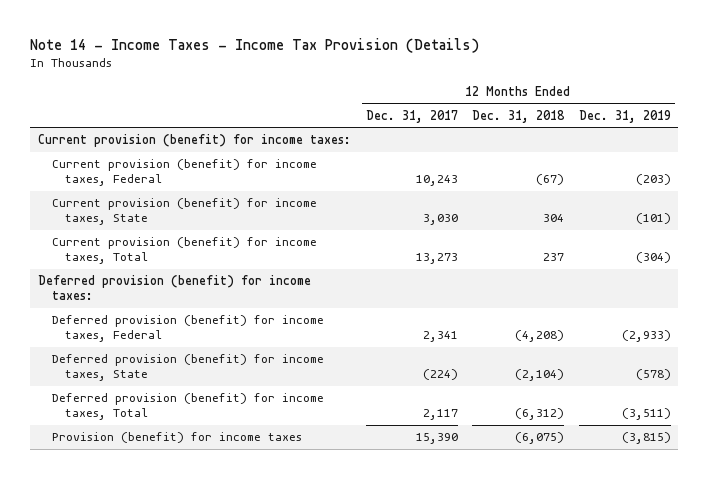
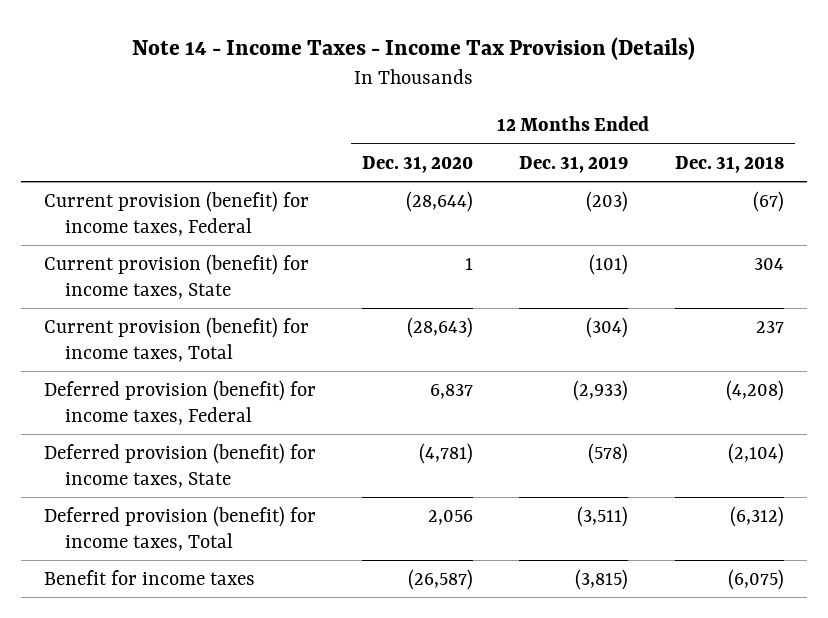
- | 12 Months Ended Dec. 31, 2017 | 12 Months Ended Dec. 31, 2018 | 12 Months Ended Dec. 31, 2019
+ | 12 Months Ended Dec. 31, 2020 | 12 Months Ended Dec. 31, 2019 | 12 Months Ended Dec. 31, 2018
- Current provision (benefit) for income taxes:
- Deferred provision (benefit) for income taxes:
- Provision (benefit) for income taxes | 15,390 | (6,075) | (3,815)
+ Benefit for income taxes | (26,587) | (3,815) | (6,075)

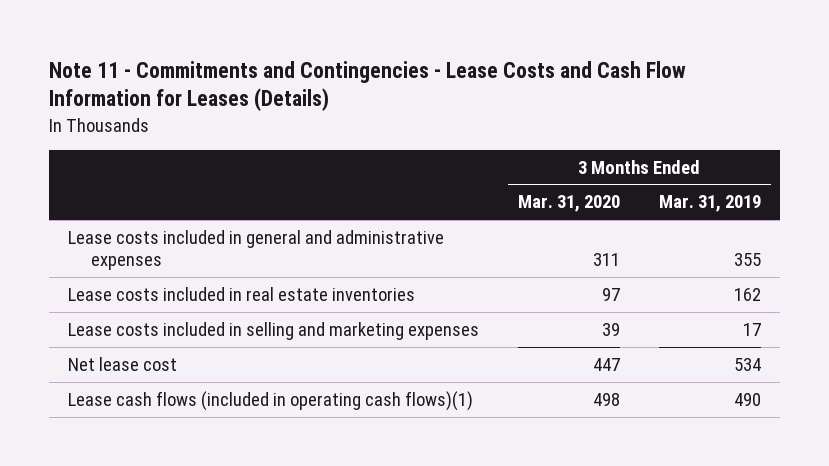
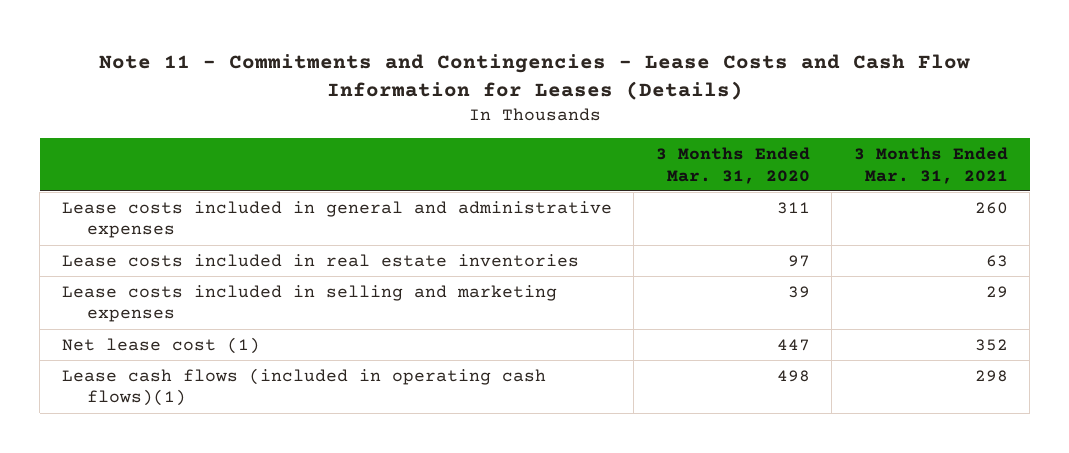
- | 3 Months Ended Mar. 31, 2020 | 3 Months Ended Mar. 31, 2019
+ | 3 Months Ended Mar. 31, 2020 | 3 Months Ended Mar. 31, 2021
- Net lease cost | 447 | 534
+ Net lease cost (1) | 447 | 352

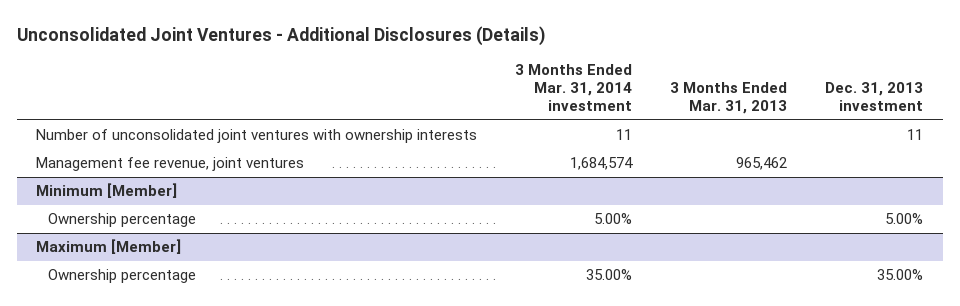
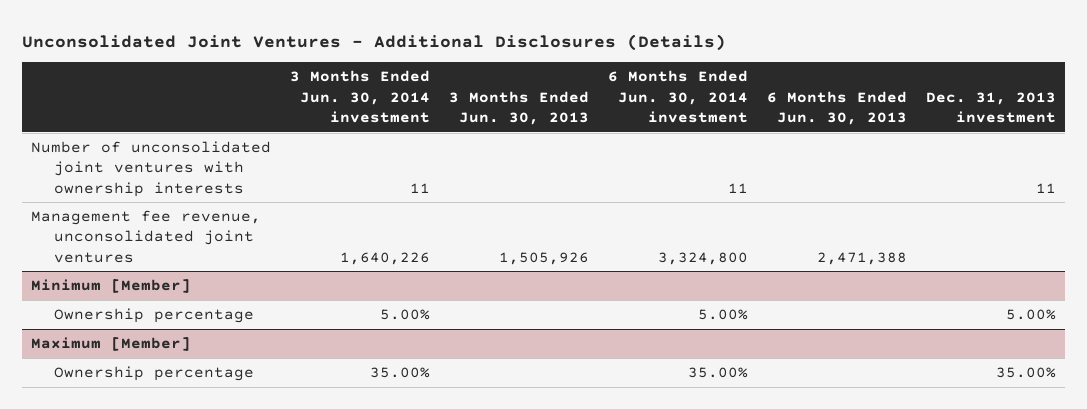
- | 3 Months Ended Mar. 31, 2014 investment | 3 Months Ended Mar. 31, 2013 | Dec. 31, 2013 investment
+ | 3 Months Ended Jun. 30, 2014 investment | 3 Months Ended Jun. 30, 2013 | 6 Months Ended Jun. 30, 2014 investment | 6 Months Ended Jun. 30, 2013 | Dec. 31, 2013 investment
- Management fee revenue, joint ventures | 1,684,574 | 965,462 |
+ Management fee revenue, unconsolidated joint ventures | 1,640,226 | 1,505,926 | 3,324,800 | 2,471,388 |

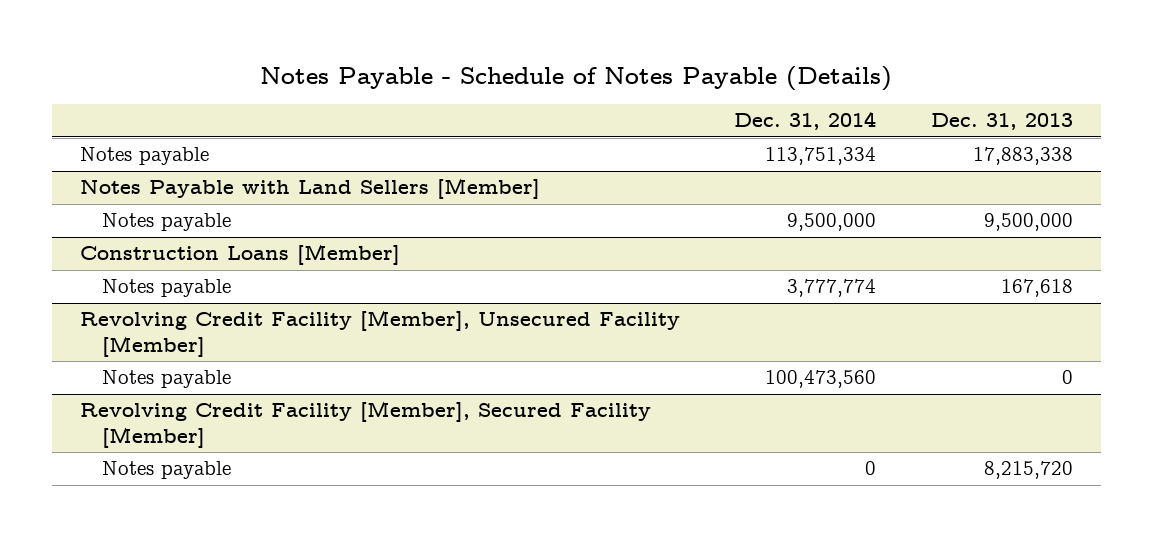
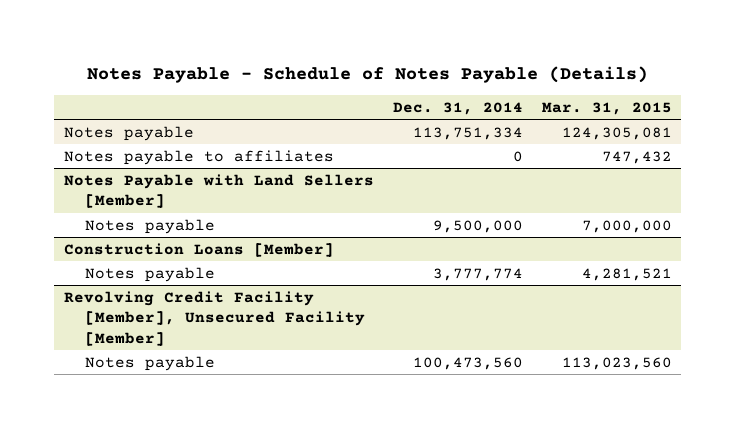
- | Dec. 31, 2014 | Dec. 31, 2013
+ | Dec. 31, 2014 | Mar. 31, 2015
+ Notes payable to affiliates | 0 | 747,432
- Revolving Credit Facility [Member], Secured Facility [Member]
- Notes payable | 0 | 8,215,720

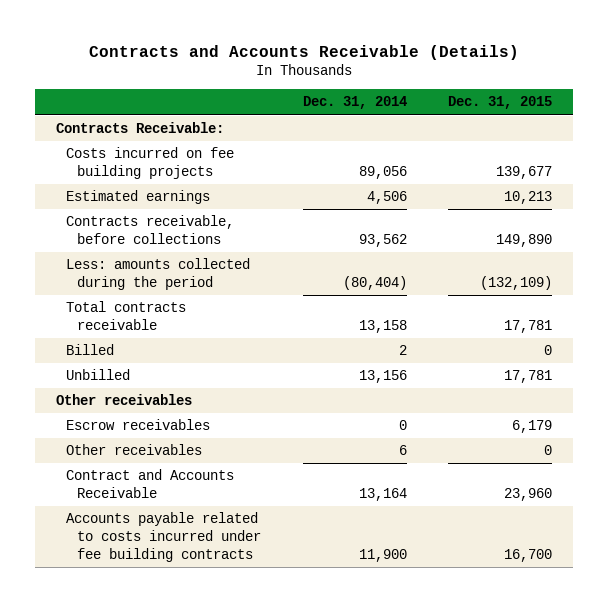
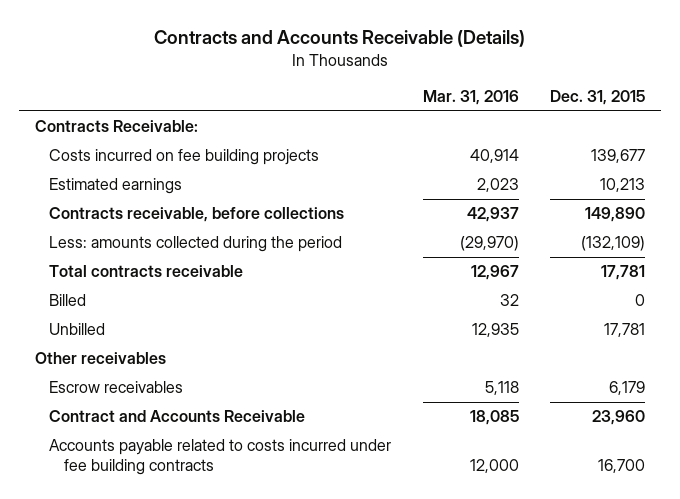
- | Dec. 31, 2014 | Dec. 31, 2015
+ | Mar. 31, 2016 | Dec. 31, 2015
- Other receivables | 6 | 0

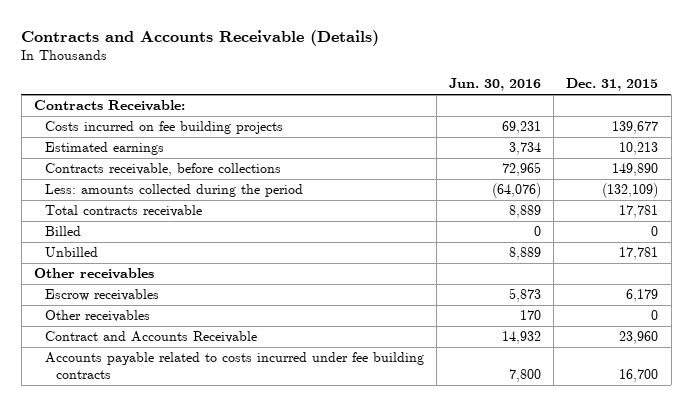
- | Mar. 31, 2016 | Dec. 31, 2015
+ | Jun. 30, 2016 | Dec. 31, 2015
+ Other receivables | 170 | 0

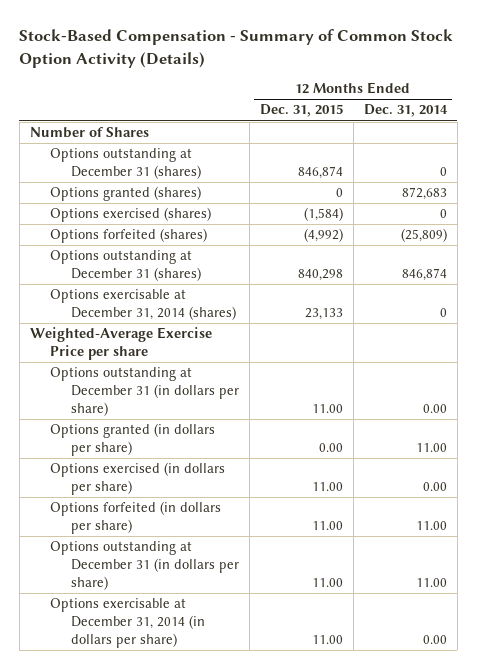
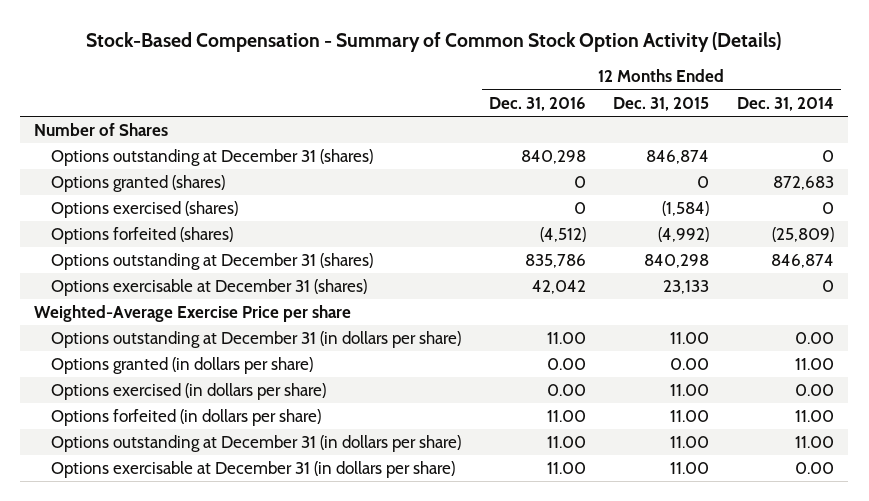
- | 12 Months Ended Dec. 31, 2015 | 12 Months Ended Dec. 31, 2014
+ | 12 Months Ended Dec. 31, 2016 | 12 Months Ended Dec. 31, 2015 | 12 Months Ended Dec. 31, 2014
- Options exercisable at December 31, 2014 (shares) | 23,133 | 0
+ Options exercisable at December 31 (shares) | 42,042 | 23,133 | 0
- Options exercisable at December 31, 2014 (in dollars per share) | 11.00 | 0.00
+ Options exercisable at December 31 (in dollars per share) | 11.00 | 11.00 | 0.00

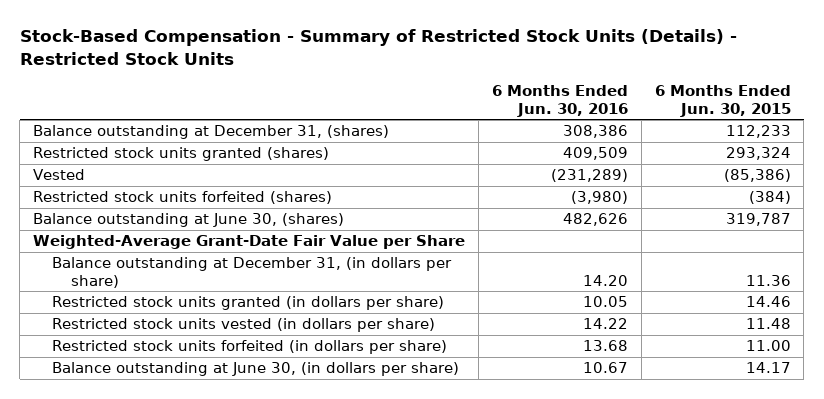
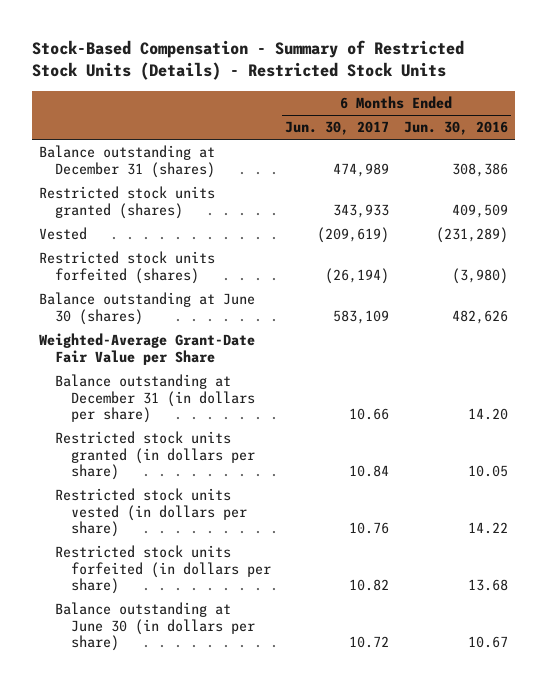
- | 6 Months Ended Jun. 30, 2016 | 6 Months Ended Jun. 30, 2015
+ | 6 Months Ended Jun. 30, 2017 | 6 Months Ended Jun. 30, 2016
- Balance outstanding at December 31, (shares) | 308,386 | 112,233
+ Balance outstanding at December 31 (shares) | 474,989 | 308,386
- Balance outstanding at June 30, (shares) | 482,626 | 319,787
+ Balance outstanding at June 30 (shares) | 583,109 | 482,626
- Balance outstanding at December 31, (in dollars per share) | 14.20 | 11.36
+ Balance outstanding at December 31 (in dollars per share) | 10.66 | 14.20
- Balance outstanding at June 30, (in dollars per share) | 10.67 | 14.17
+ Balance outstanding at June 30 (in dollars per share) | 10.72 | 10.67

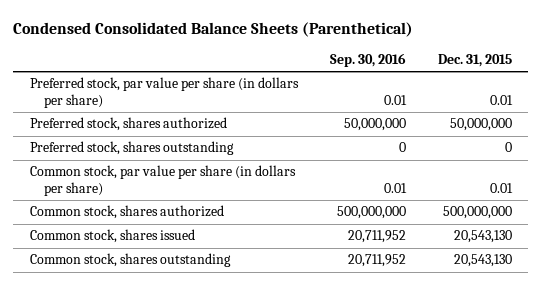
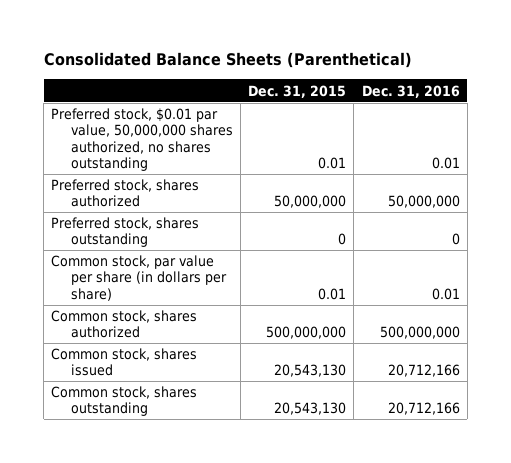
- Condensed Consolidated Balance Sheets (Parenthetical)
+ Consolidated Balance Sheets (Parenthetical)
- | Sep. 30, 2016 | Dec. 31, 2015
+ | Dec. 31, 2015 | Dec. 31, 2016
- Preferred stock, par value per share (in dollars per share) | 0.01 | 0.01
+ Preferred stock, $0.01 par value, 50,000,000 shares authorized, no shares outstanding | 0.01 | 0.01

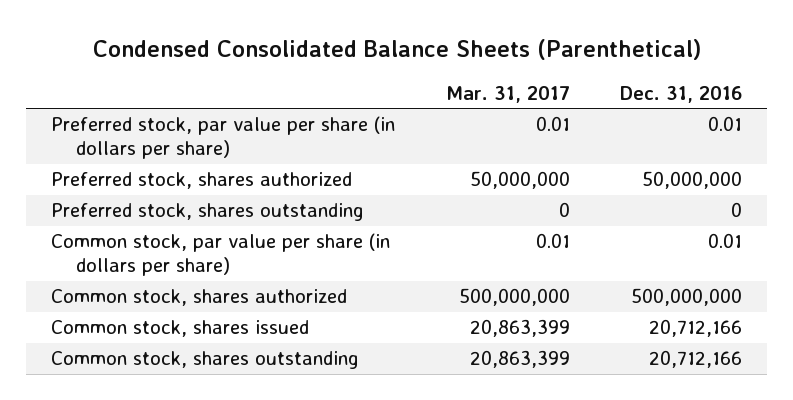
- Consolidated Balance Sheets (Parenthetical)
+ Condensed Consolidated Balance Sheets (Parenthetical)
- | Dec. 31, 2015 | Dec. 31, 2016
+ | Mar. 31, 2017 | Dec. 31, 2016
- Preferred stock, $0.01 par value, 50,000,000 shares authorized, no shares outstanding | 0.01 | 0.01
+ Preferred stock, par value per share (in dollars per share) | 0.01 | 0.01

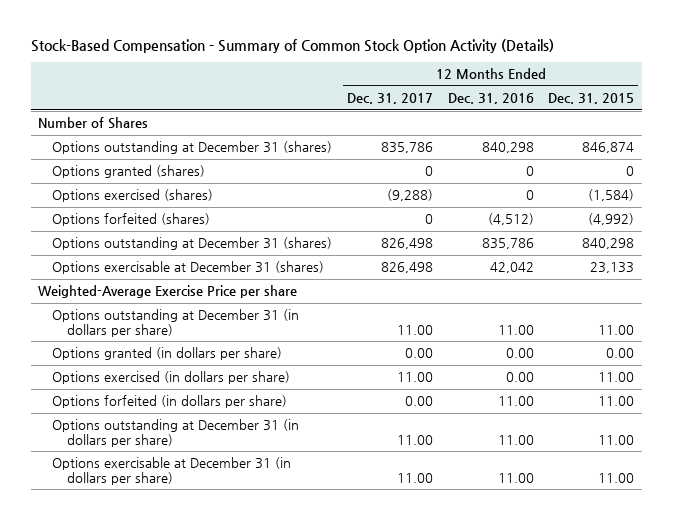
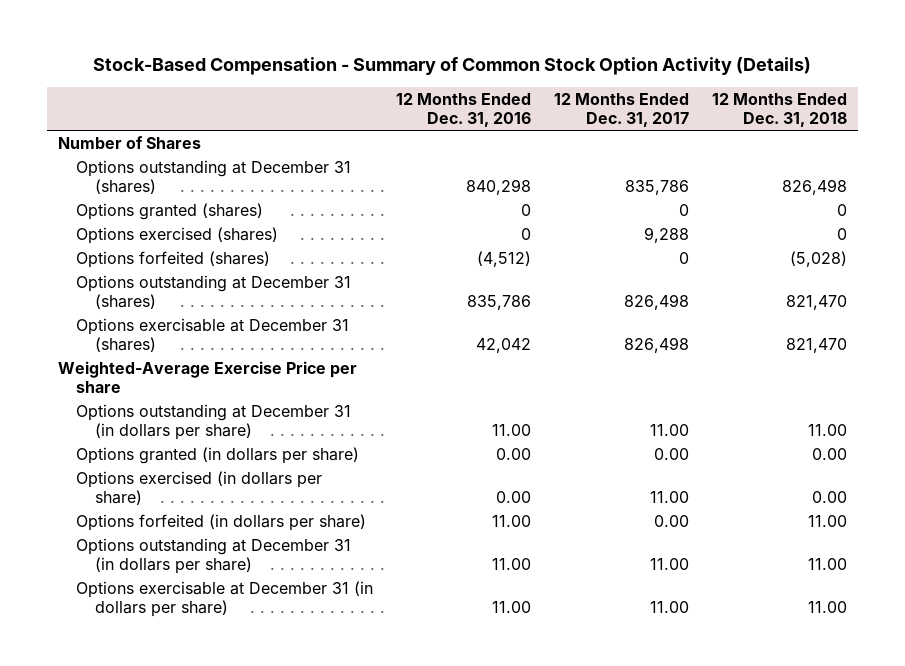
- | 12 Months Ended Dec. 31, 2017 | 12 Months Ended Dec. 31, 2016 | 12 Months Ended Dec. 31, 2015
+ | 12 Months Ended Dec. 31, 2016 | 12 Months Ended Dec. 31, 2017 | 12 Months Ended Dec. 31, 2018
- Options exercised (shares) | (9,288) | 0 | (1,584)
+ Options exercised (shares) | 0 | 9,288 | 0

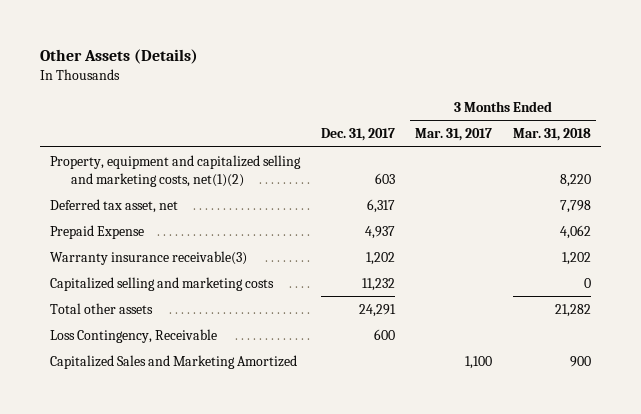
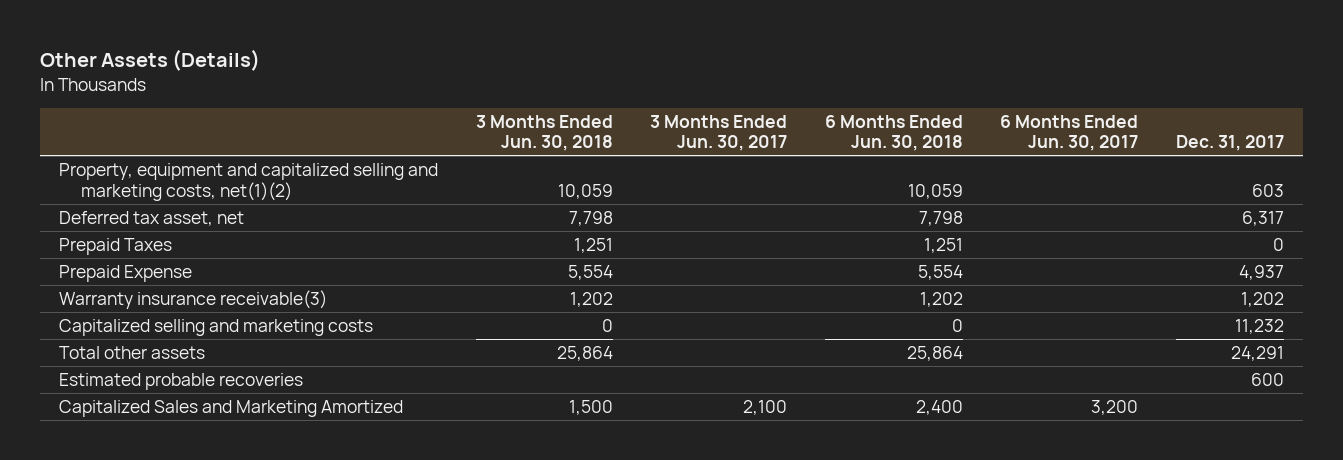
- | Dec. 31, 2017 | 3 Months Ended Mar. 31, 2017 | 3 Months Ended Mar. 31, 2018
+ | 3 Months Ended Jun. 30, 2018 | 3 Months Ended Jun. 30, 2017 | 6 Months Ended Jun. 30, 2018 | 6 Months Ended Jun. 30, 2017 | Dec. 31, 2017
+ Prepaid Taxes | 1,251 | | 1,251 | | 0
- Loss Contingency, Receivable | 600 | |
+ Estimated probable recoveries | | | | | 600

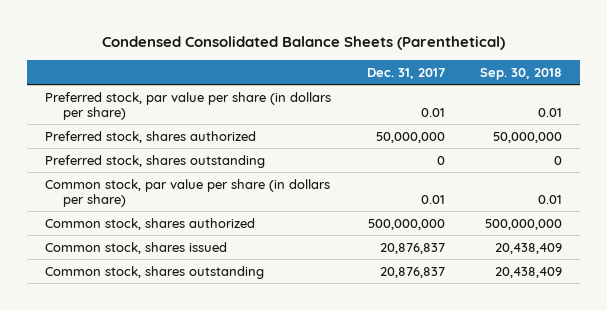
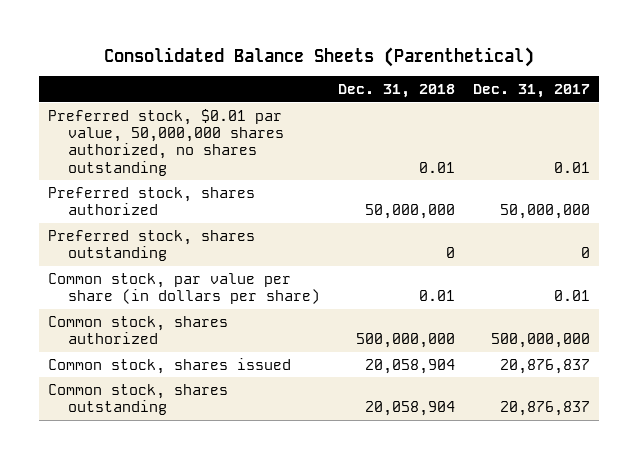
- Condensed Consolidated Balance Sheets (Parenthetical)
+ Consolidated Balance Sheets (Parenthetical)
- | Dec. 31, 2017 | Sep. 30, 2018
+ | Dec. 31, 2018 | Dec. 31, 2017
- Preferred stock, par value per share (in dollars per share) | 0.01 | 0.01
+ Preferred stock, $0.01 par value, 50,000,000 shares authorized, no shares outstanding | 0.01 | 0.01

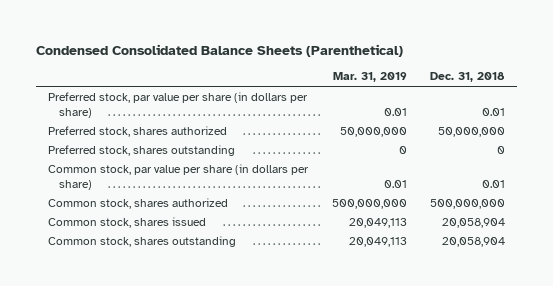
- Consolidated Balance Sheets (Parenthetical)
+ Condensed Consolidated Balance Sheets (Parenthetical)
- | Dec. 31, 2018 | Dec. 31, 2017
+ | Mar. 31, 2019 | Dec. 31, 2018
- Preferred stock, $0.01 par value, 50,000,000 shares authorized, no shares outstanding | 0.01 | 0.01
+ Preferred stock, par value per share (in dollars per share) | 0.01 | 0.01

